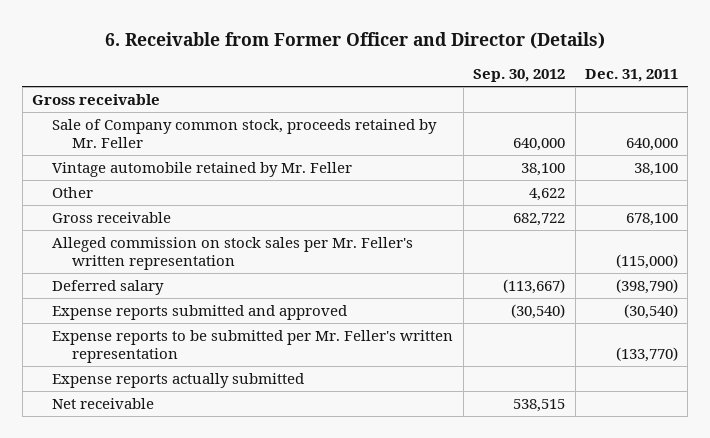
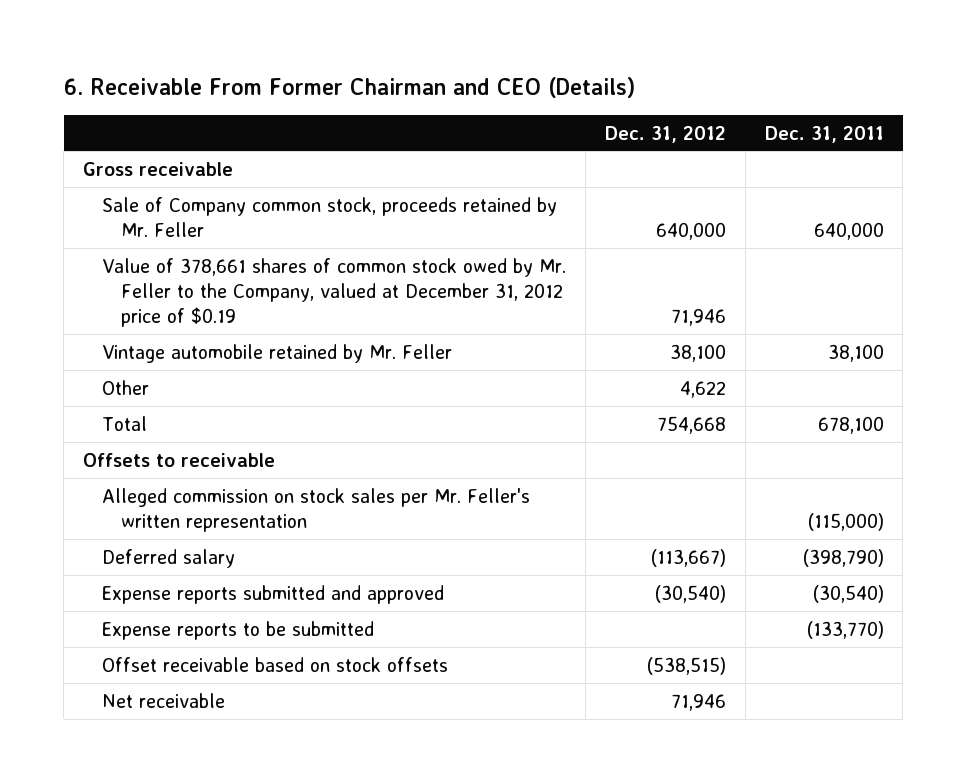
- 6. Receivable from Former Officer and Director (Details)
+ 6. Receivable From Former Chairman and CEO (Details)
- | Sep. 30, 2012 | Dec. 31, 2011
+ | Dec. 31, 2012 | Dec. 31, 2011
+ Value of 378,661 shares of common stock owed by Mr. Feller to the Company, valued at December 31, 2012 price of $0.19 | 71,946 |
- Gross receivable | 682,722 | 678,100
+ Total | 754,668 | 678,100
+ Offsets to receivable
- Expense reports to be submitted per Mr. Feller's written representation | | (133,770)
- Expense reports actually submitted
+ Expense reports to be submitted | | (133,770)
+ Offset receivable based on stock offsets | (538,515) |

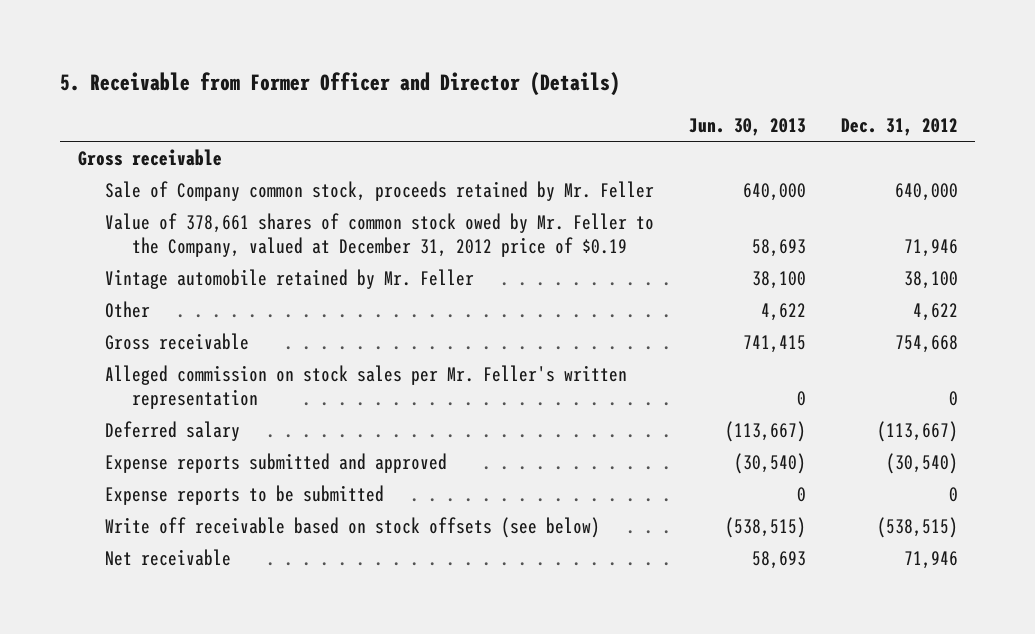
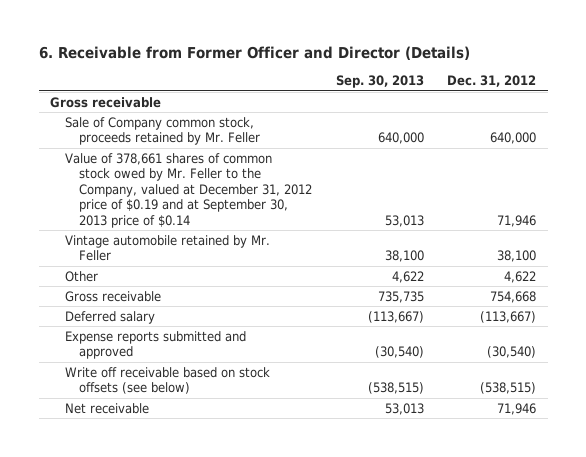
- 5. Receivable from Former Officer and Director (Details)
+ 6. Receivable from Former Officer and Director (Details)
- | Jun. 30, 2013 | Dec. 31, 2012
+ | Sep. 30, 2013 | Dec. 31, 2012
- Value of 378,661 shares of common stock owed by Mr. Feller to the Company, valued at December 31, 2012 price of $0.19 | 58,693 | 71,946
+ Value of 378,661 shares of common stock owed by Mr. Feller to the Company, valued at December 31, 2012 price of $0.19 and at September 30, 2013 price of $0.14 | 53,013 | 71,946
- Alleged commission on stock sales per Mr. Feller's written representation | 0 | 0
- Expense reports to be submitted | 0 | 0

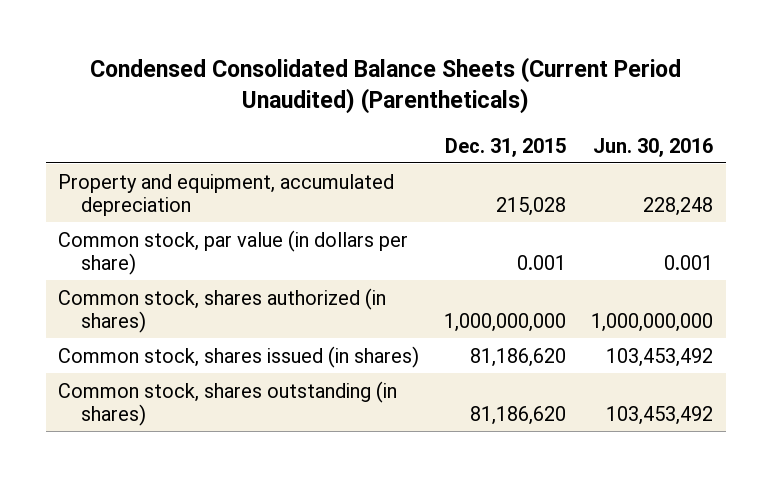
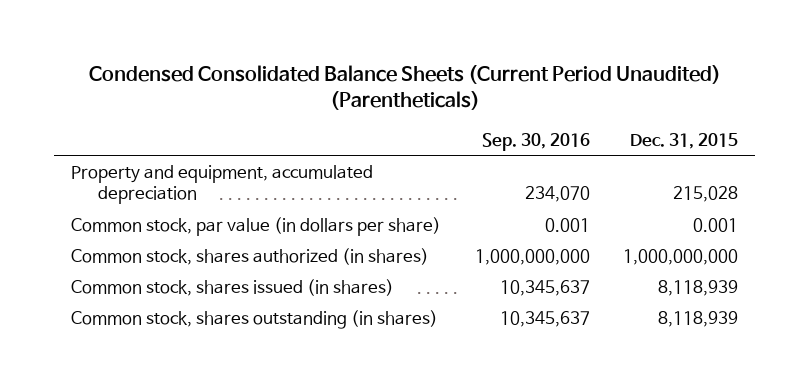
- | Dec. 31, 2015 | Jun. 30, 2016
+ | Sep. 30, 2016 | Dec. 31, 2015
- Common stock, shares issued (in shares) | 81,186,620 | 103,453,492
- Common stock, shares outstanding (in shares) | 81,186,620 | 103,453,492
+ Common stock, shares issued (in shares) | 10,345,637 | 8,118,939
+ Common stock, shares outstanding (in shares) | 10,345,637 | 8,118,939

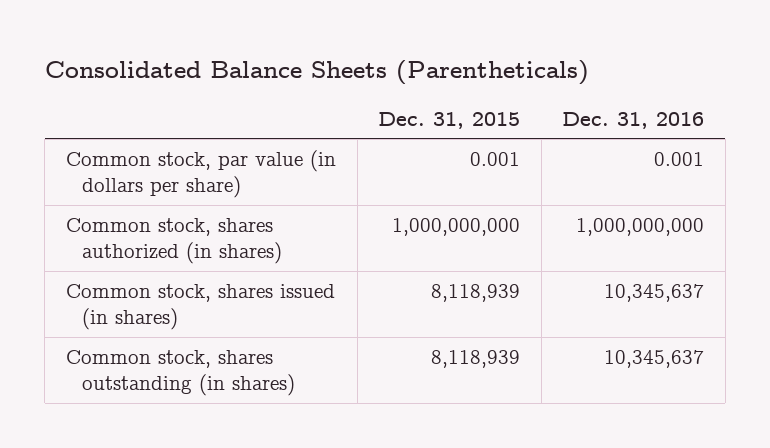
- Condensed Consolidated Balance Sheets (Current Period Unaudited) (Parentheticals)
+ Consolidated Balance Sheets (Parentheticals)
- | Sep. 30, 2016 | Dec. 31, 2015
+ | Dec. 31, 2015 | Dec. 31, 2016
- Property and equipment, accumulated depreciation | 234,070 | 215,028

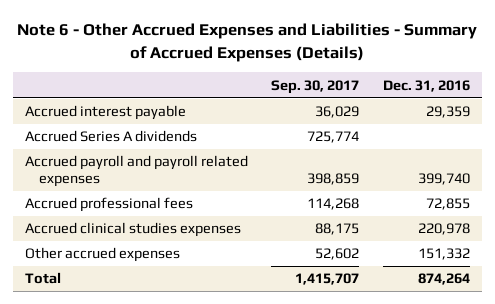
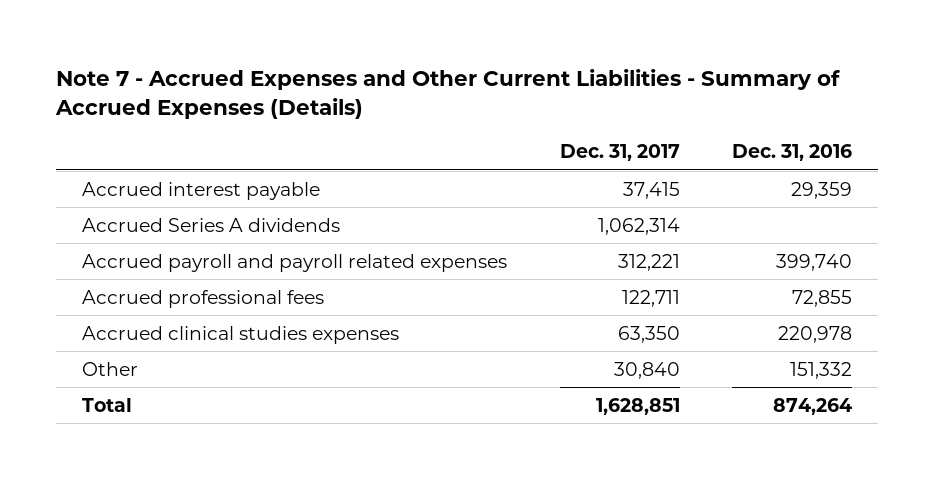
- Note 6 - Other Accrued Expenses and Liabilities - Summary of Accrued Expenses (Details)
+ Note 7 - Accrued Expenses and Other Current Liabilities - Summary of Accrued Expenses (Details)
- | Sep. 30, 2017 | Dec. 31, 2016
+ | Dec. 31, 2017 | Dec. 31, 2016
- Other accrued expenses | 52,602 | 151,332
+ Other | 30,840 | 151,332

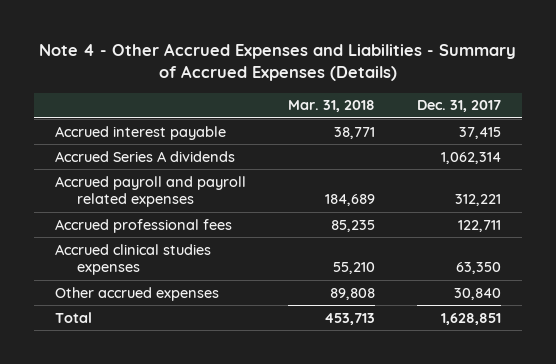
- Note 7 - Accrued Expenses and Other Current Liabilities - Summary of Accrued Expenses (Details)
+ Note 4 - Other Accrued Expenses and Liabilities - Summary of Accrued Expenses (Details)
- | Dec. 31, 2017 | Dec. 31, 2016
+ | Mar. 31, 2018 | Dec. 31, 2017
- Other | 30,840 | 151,332
+ Other accrued expenses | 89,808 | 30,840

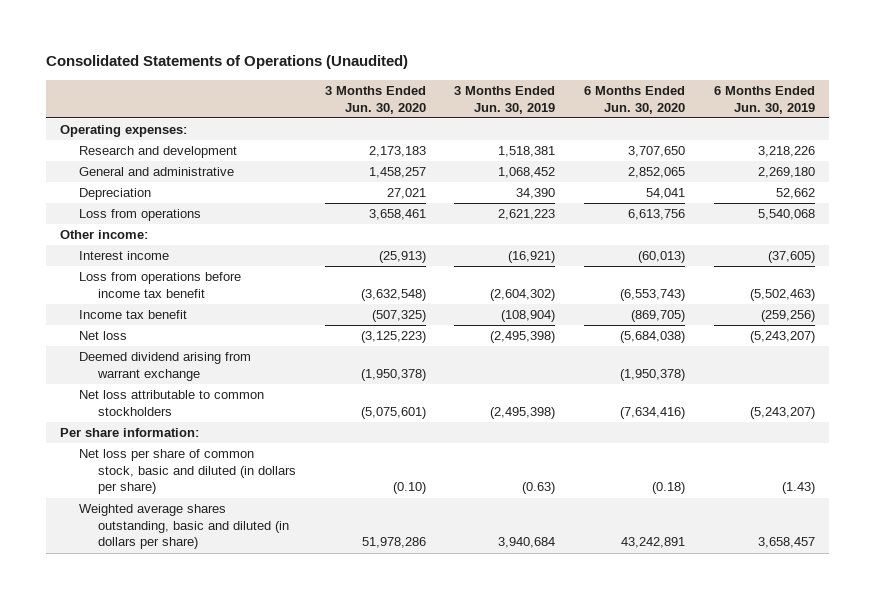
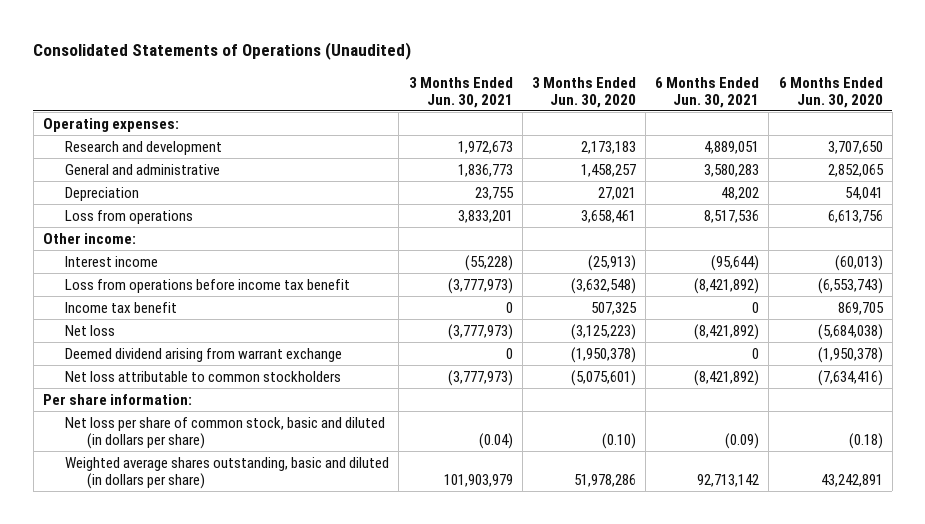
- | 3 Months Ended Jun. 30, 2020 | 3 Months Ended Jun. 30, 2019 | 6 Months Ended Jun. 30, 2020 | 6 Months Ended Jun. 30, 2019
+ | 3 Months Ended Jun. 30, 2021 | 3 Months Ended Jun. 30, 2020 | 6 Months Ended Jun. 30, 2021 | 6 Months Ended Jun. 30, 2020
- Income tax benefit | (507,325) | (108,904) | (869,705) | (259,256)
+ Income tax benefit | 0 | 507,325 | 0 | 869,705

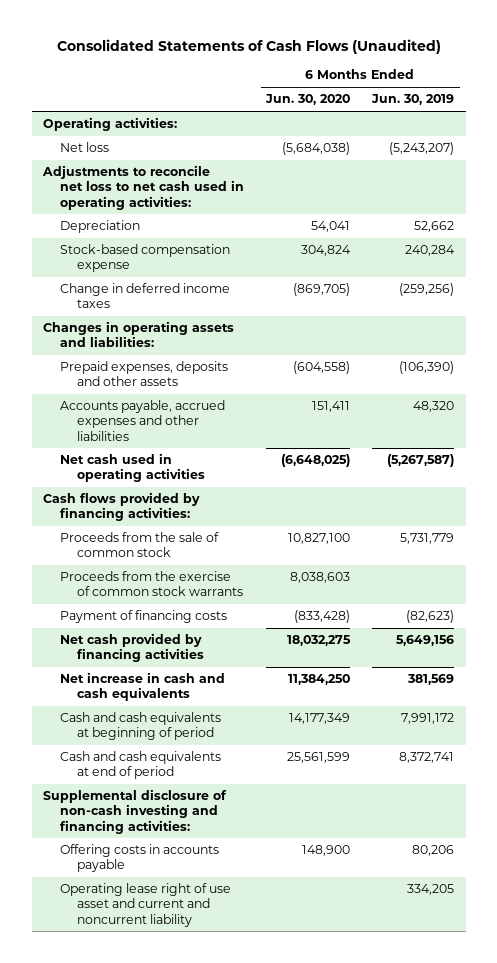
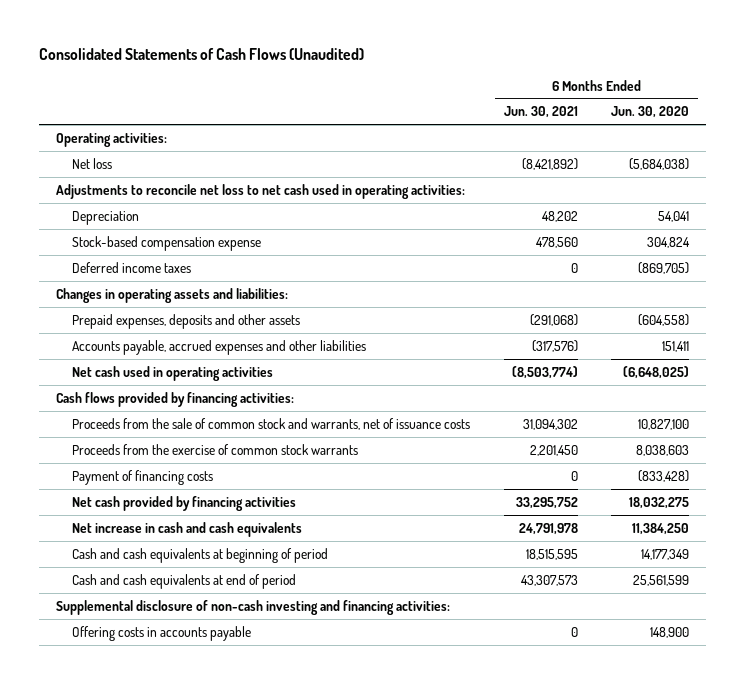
- | 6 Months Ended Jun. 30, 2020 | 6 Months Ended Jun. 30, 2019
+ | 6 Months Ended Jun. 30, 2021 | 6 Months Ended Jun. 30, 2020
- Change in deferred income taxes | (869,705) | (259,256)
+ Deferred income taxes | 0 | (869,705)
- Proceeds from the sale of common stock | 10,827,100 | 5,731,779
+ Proceeds from the sale of common stock and warrants, net of issuance costs | 31,094,302 | 10,827,100
- Operating lease right of use asset and current and noncurrent liability | | 334,205

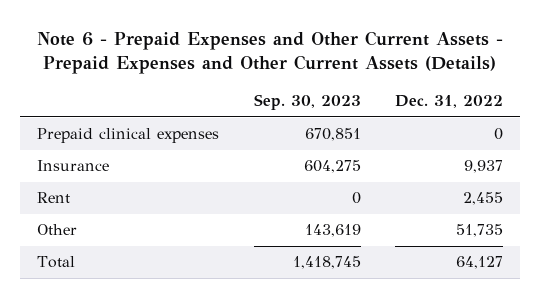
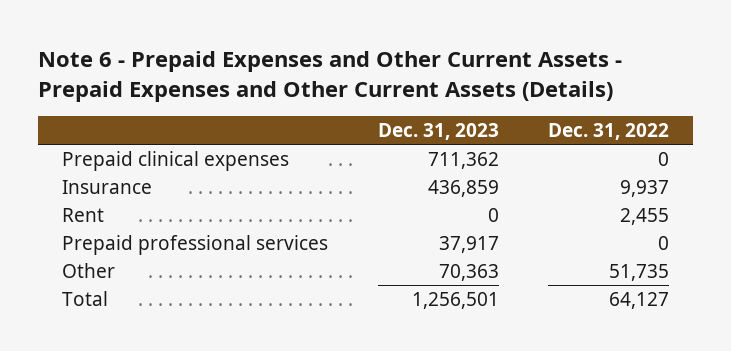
- | Sep. 30, 2023 | Dec. 31, 2022
+ | Dec. 31, 2023 | Dec. 31, 2022
+ Prepaid professional services | 37,917 | 0

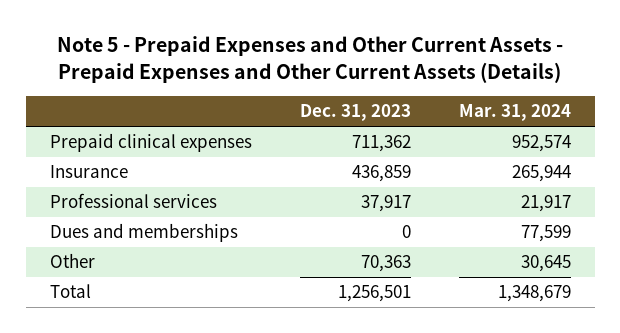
- Note 6 - Prepaid Expenses and Other Current Assets - Prepaid Expenses and Other Current Assets (Details)
+ Note 5 - Prepaid Expenses and Other Current Assets - Prepaid Expenses and Other Current Assets (Details)
- | Dec. 31, 2023 | Dec. 31, 2022
+ | Dec. 31, 2023 | Mar. 31, 2024
- Rent | 0 | 2,455
- Prepaid professional services | 37,917 | 0
+ Professional services | 37,917 | 21,917
+ Dues and memberships | 0 | 77,599

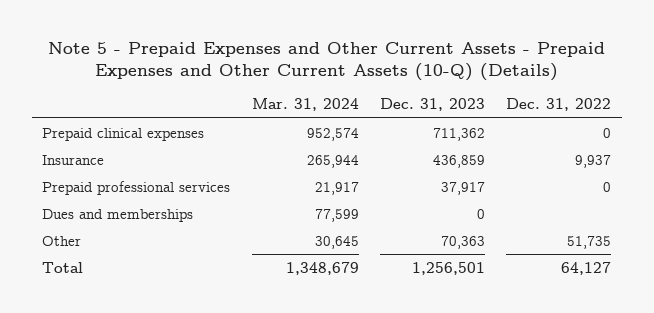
- Note 5 - Prepaid Expenses and Other Current Assets - Prepaid Expenses and Other Current Assets (Details)
+ Note 5 - Prepaid Expenses and Other Current Assets - Prepaid Expenses and Other Current Assets (10-Q) (Details)
- | Dec. 31, 2023 | Mar. 31, 2024
+ | Mar. 31, 2024 | Dec. 31, 2023 | Dec. 31, 2022
- Professional services | 37,917 | 21,917
+ Prepaid professional services | 21,917 | 37,917 | 0

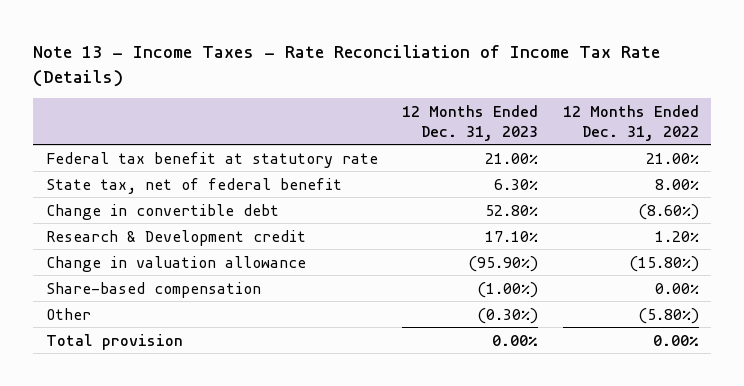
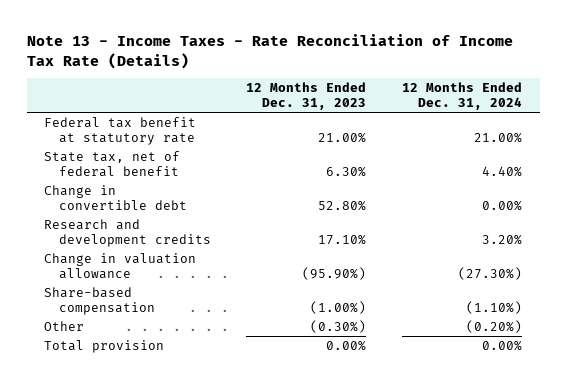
- | 12 Months Ended Dec. 31, 2023 | 12 Months Ended Dec. 31, 2022
+ | 12 Months Ended Dec. 31, 2023 | 12 Months Ended Dec. 31, 2024
- Research & Development credit | 17.10% | 1.20%
+ Research and development credits | 17.10% | 3.20%

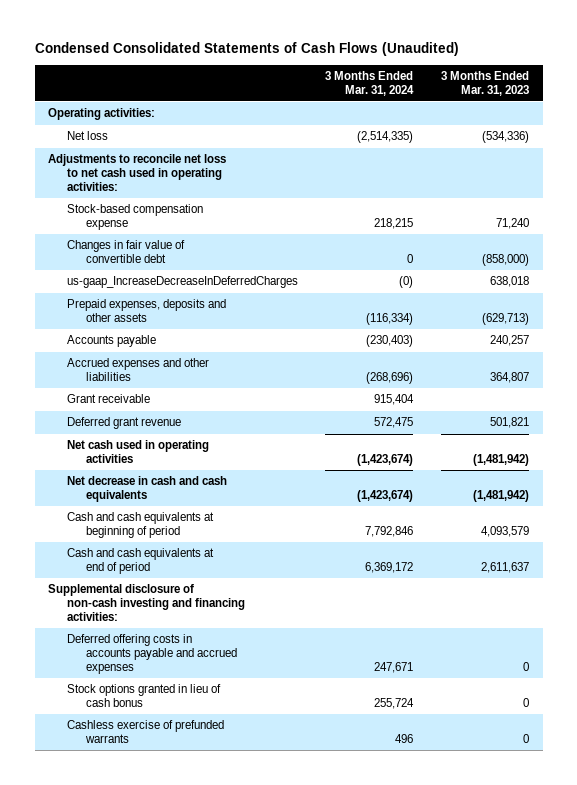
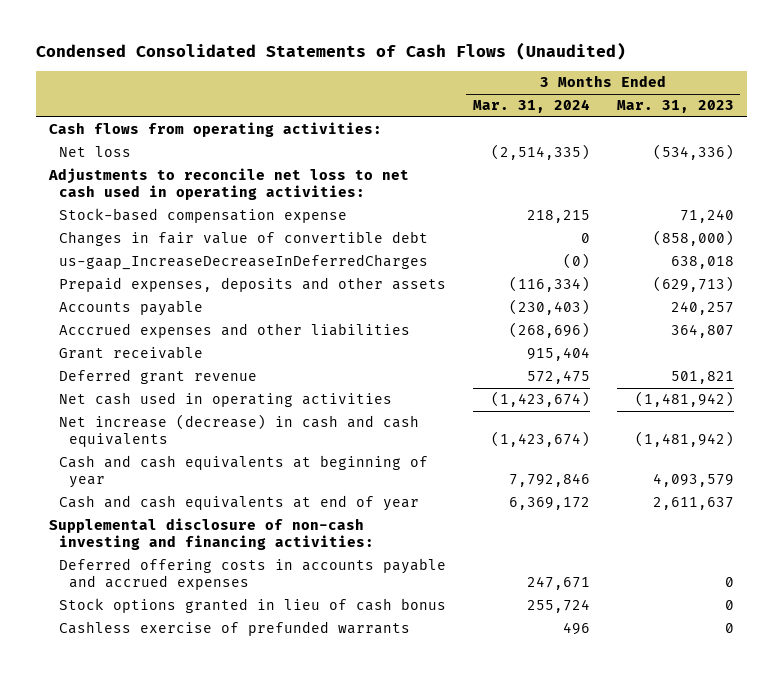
- Operating activities:
+ Cash flows from operating activities:
- Accrued expenses and other liabilities | (268,696) | 364,807
+ Acccrued expenses and other liabilities | (268,696) | 364,807
- Net decrease in cash and cash equivalents | (1,423,674) | (1,481,942)
- Cash and cash equivalents at beginning of period | 7,792,846 | 4,093,579
- Cash and cash equivalents at end of period | 6,369,172 | 2,611,637
+ Net increase (decrease) in cash and cash equivalents | (1,423,674) | (1,481,942)
+ Cash and cash equivalents at beginning of year | 7,792,846 | 4,093,579
+ Cash and cash equivalents at end of year | 6,369,172 | 2,611,637

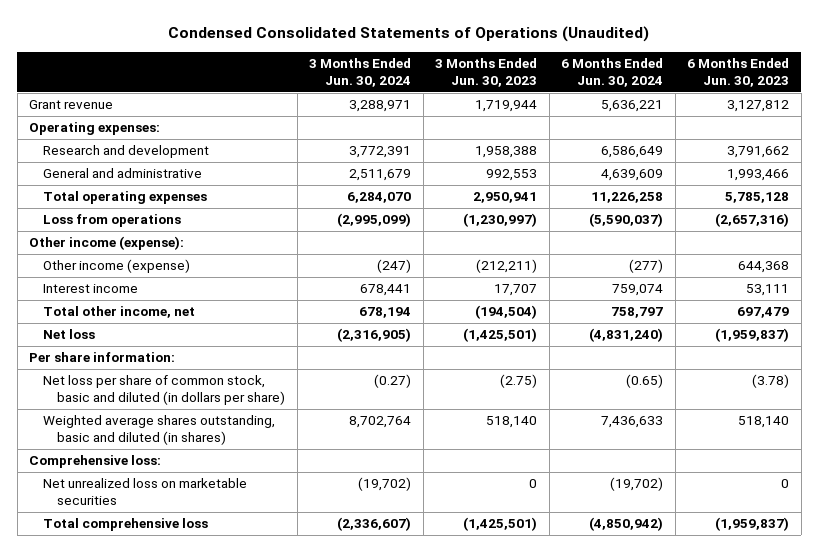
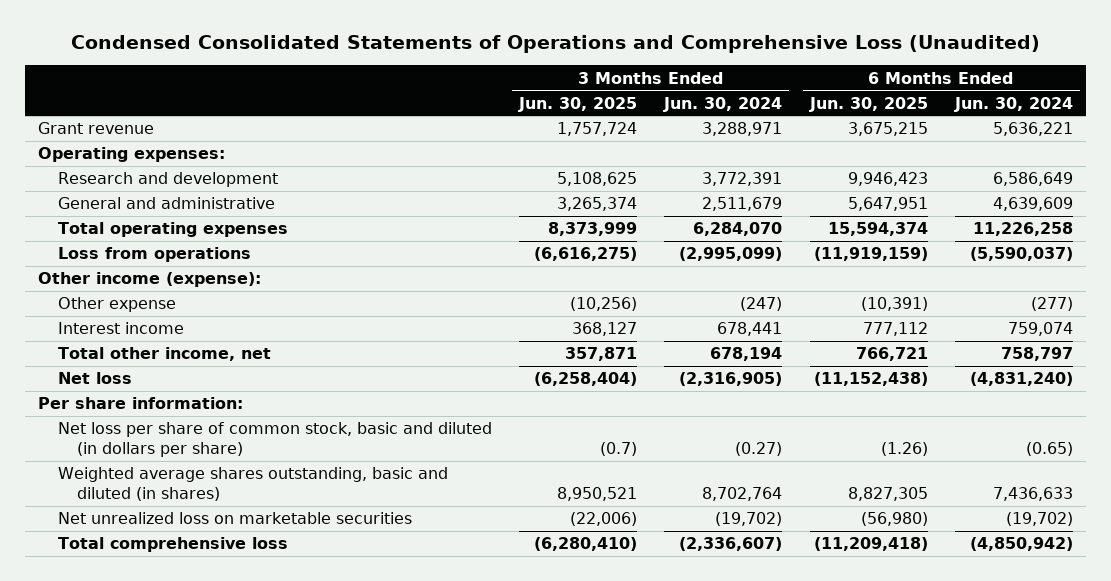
- Condensed Consolidated Statements of Operations (Unaudited)
+ Condensed Consolidated Statements of Operations and Comprehensive Loss (Unaudited)
- | 3 Months Ended Jun. 30, 2024 | 3 Months Ended Jun. 30, 2023 | 6 Months Ended Jun. 30, 2024 | 6 Months Ended Jun. 30, 2023
+ | 3 Months Ended Jun. 30, 2025 | 3 Months Ended Jun. 30, 2024 | 6 Months Ended Jun. 30, 2025 | 6 Months Ended Jun. 30, 2024
- Other income (expense) | (247) | (212,211) | (277) | 644,368
+ Other expense | (10,256) | (247) | (10,391) | (277)
- Comprehensive loss:

